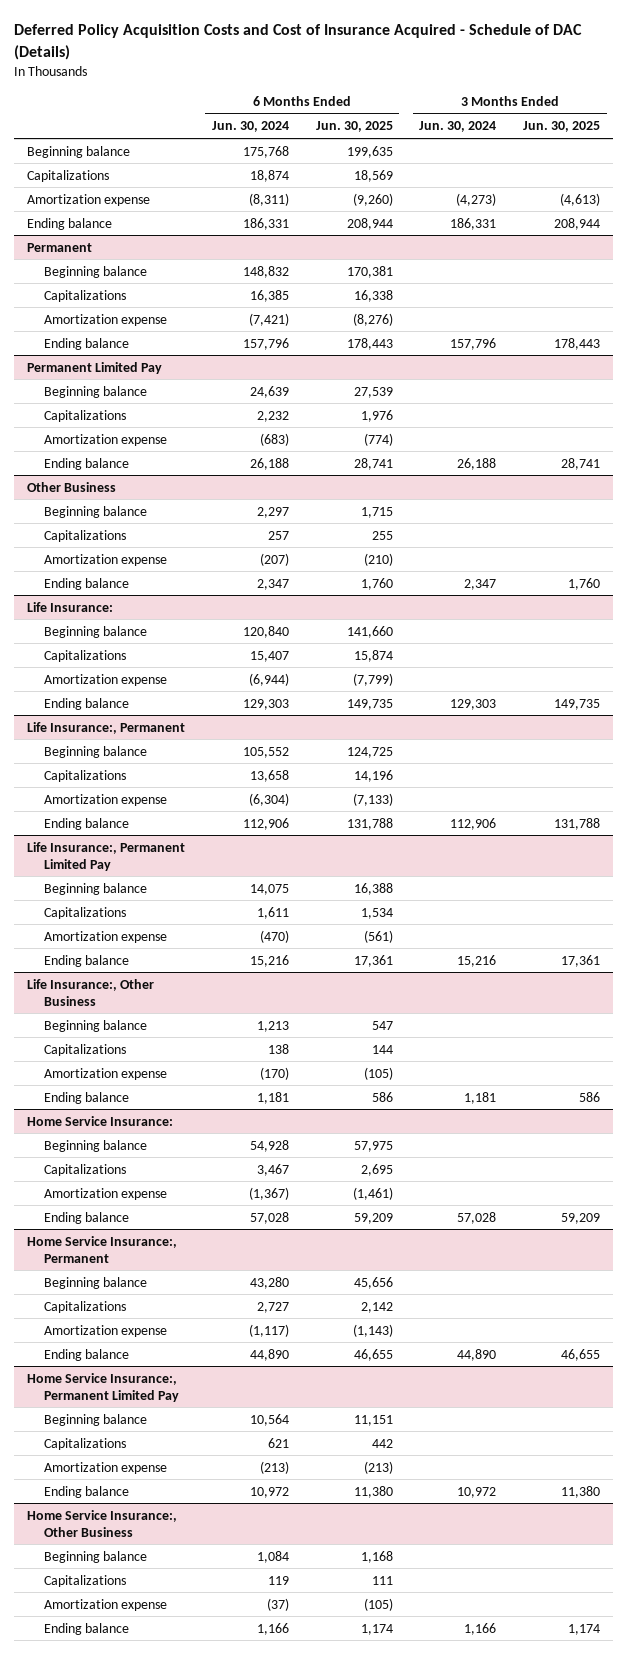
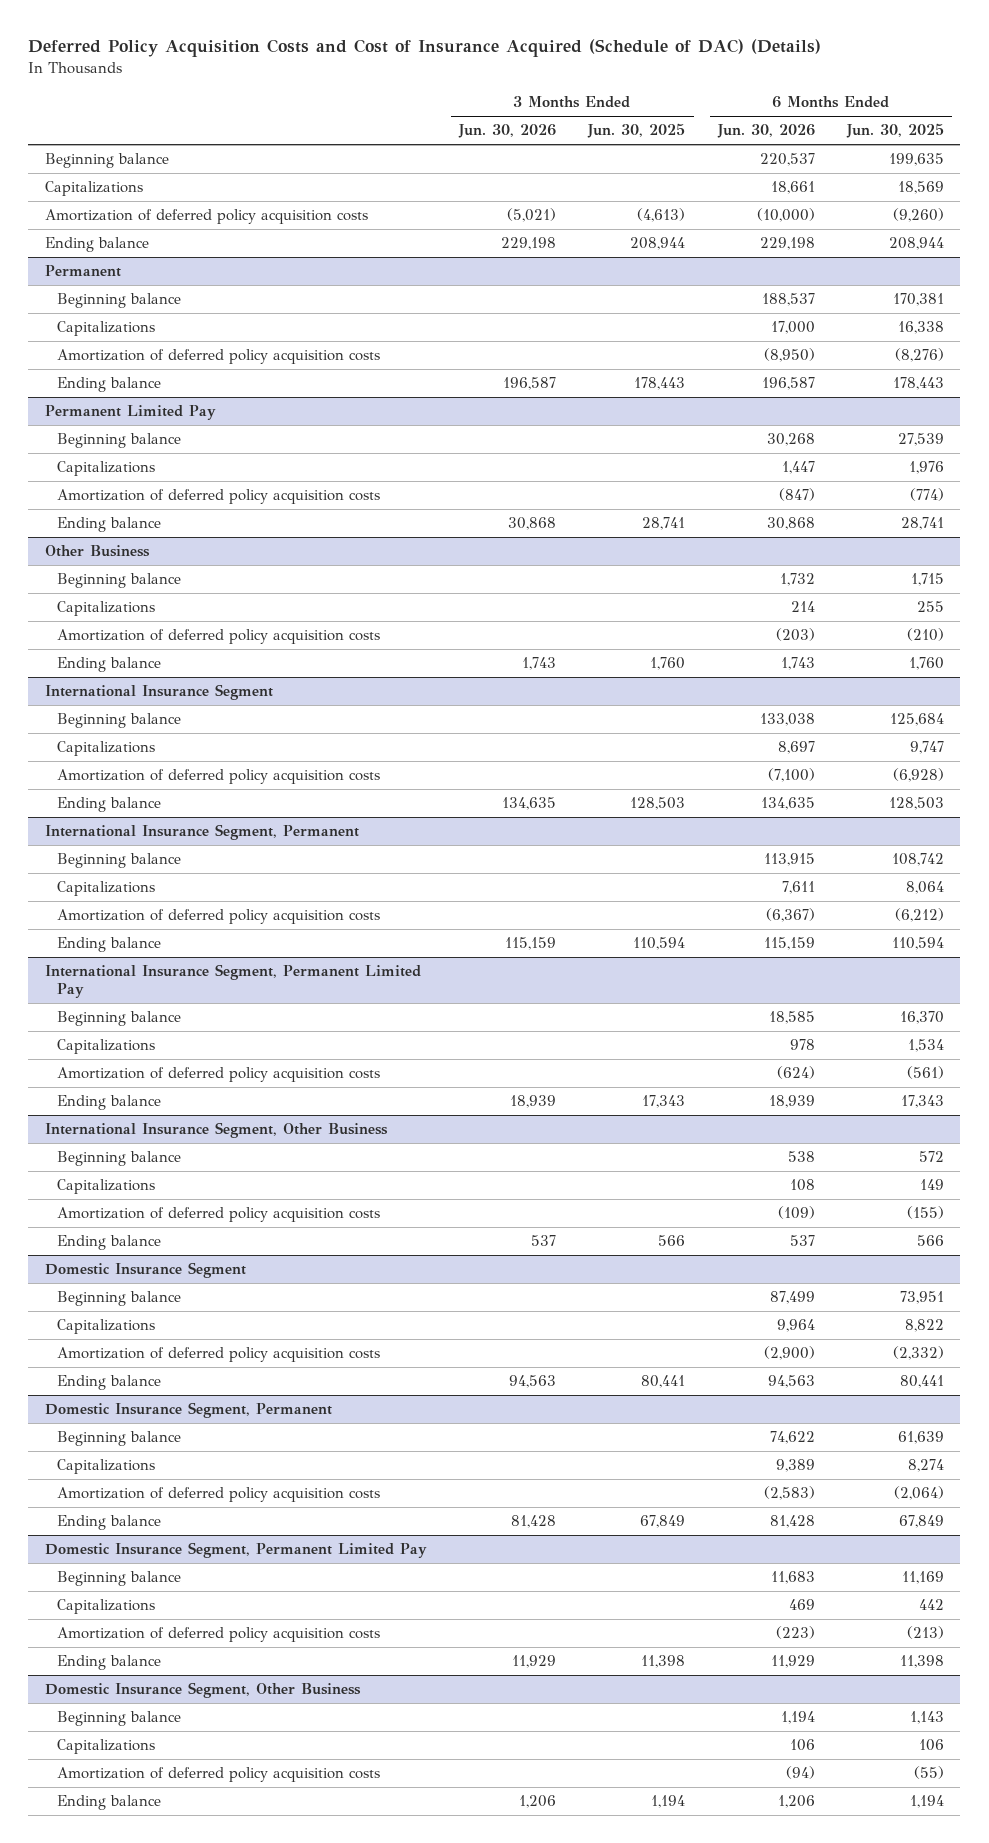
- Deferred Policy Acquisition Costs and Cost of Insurance Acquired - Schedule of DAC (Details)
+ Deferred Policy Acquisition Costs and Cost of Insurance Acquired (Schedule of DAC) (Details)
- | 6 Months Ended Jun. 30, 2024 | 6 Months Ended Jun. 30, 2025 | 3 Months Ended Jun. 30, 2024 | 3 Months Ended Jun. 30, 2025
+ | 3 Months Ended Jun. 30, 2026 | 3 Months Ended Jun. 30, 2025 | 6 Months Ended Jun. 30, 2026 | 6 Months Ended Jun. 30, 2025
- Amortization expense | (8,311) | (9,260) | (4,273) | (4,613)
+ Amortization of deferred policy acquisition costs | (5,021) | (4,613) | (10,000) | (9,260)
@ Permanent
- Amortization expense | (7,421) | (8,276) | |
+ Amortization of deferred policy acquisition costs | | | (8,950) | (8,276)
@ Permanent Limited Pay
- Amortization expense | (683) | (774) | |
+ Amortization of deferred policy acquisition costs | | | (847) | (774)
@ Other Business
- Amortization expense | (207) | (210) | |
+ Amortization of deferred policy acquisition costs | | | (203) | (210)
- Life Insurance:
- Beginning balance | 120,840 | 141,660 | |
- Capitalizations | 15,407 | 15,874 | |
- Amortization expense | (6,944) | (7,799) | |
- Ending balance | 129,303 | 149,735 | 129,303 | 149,735
- Life Insurance:, Permanent
- Beginning balance | 105,552 | 124,725 | |
- Capitalizations | 13,658 | 14,196 | |
- Amortization expense | (6,304) | (7,133) | |
- Ending balance | 112,906 | 131,788 | 112,906 | 131,788
- Life Insurance:, Permanent Limited Pay
- Beginning balance | 14,075 | 16,388 | |
+ International Insurance Segment
+ Beginning balance | | | 133,038 | 125,684
+ Capitalizations | | | 8,697 | 9,747
+ Amortization of deferred policy acquisition costs | | | (7,100) | (6,928)
+ Ending balance | 134,635 | 128,503 | 134,635 | 128,503
+ International Insurance Segment, Permanent
+ Beginning balance | | | 113,915 | 108,742
+ Capitalizations | | | 7,611 | 8,064
+ Amortization of deferred policy acquisition costs | | | (6,367) | (6,212)
+ Ending balance | 115,159 | 110,594 | 115,159 | 110,594
+ International Insurance Segment, Permanent Limited Pay
+ Beginning balance | | | 18,585 | 16,370
- Amortization expense | (470) | (561) | |
- Ending balance | 15,216 | 17,361 | 15,216 | 17,361
- Life Insurance:, Other Business
- Beginning balance | 1,213 | 547 | |
- Capitalizations | 138 | 144 | |
- Amortization expense | (170) | (105) | |
- Ending balance | 1,181 | 586 | 1,181 | 586
- Home Service Insurance:
- Beginning balance | 54,928 | 57,975 | |
- Capitalizations | 3,467 | 2,695 | |
- Amortization expense | (1,367) | (1,461) | |
- Ending balance | 57,028 | 59,209 | 57,028 | 59,209
- Home Service Insurance:, Permanent
- Beginning balance | 43,280 | 45,656 | |
- Capitalizations | 2,727 | 2,142 | |
- Amortization expense | (1,117) | (1,143) | |
- Ending balance | 44,890 | 46,655 | 44,890 | 46,655
- Home Service Insurance:, Permanent Limited Pay
- Beginning balance | 10,564 | 11,151 | |
+ Amortization of deferred policy acquisition costs | | | (624) | (561)
+ Ending balance | 18,939 | 17,343 | 18,939 | 17,343
+ International Insurance Segment, Other Business
+ Beginning balance | | | 538 | 572
+ Capitalizations | | | 108 | 149
+ Amortization of deferred policy acquisition costs | | | (109) | (155)
+ Ending balance | 537 | 566 | 537 | 566
+ Domestic Insurance Segment
+ Beginning balance | | | 87,499 | 73,951
+ Capitalizations | | | 9,964 | 8,822
+ Amortization of deferred policy acquisition costs | | | (2,900) | (2,332)
+ Ending balance | 94,563 | 80,441 | 94,563 | 80,441
+ Domestic Insurance Segment, Permanent
+ Beginning balance | | | 74,622 | 61,639
+ Capitalizations | | | 9,389 | 8,274
+ Amortization of deferred policy acquisition costs | | | (2,583) | (2,064)
+ Ending balance | 81,428 | 67,849 | 81,428 | 67,849
+ Domestic Insurance Segment, Permanent Limited Pay
+ Beginning balance | | | 11,683 | 11,169
- Amortization expense | (213) | (213) | |
- Ending balance | 10,972 | 11,380 | 10,972 | 11,380
- Home Service Insurance:, Other Business
- Beginning balance | 1,084 | 1,168 | |
- Capitalizations | 119 | 111 | |
- Amortization expense | (37) | (105) | |
- Ending balance | 1,166 | 1,174 | 1,166 | 1,174
+ Amortization of deferred policy acquisition costs | | | (223) | (213)
+ Ending balance | 11,929 | 11,398 | 11,929 | 11,398
+ Domestic Insurance Segment, Other Business
+ Beginning balance | | | 1,194 | 1,143
+ Capitalizations | | | 106 | 106
+ Amortization of deferred policy acquisition costs | | | (94) | (55)
+ Ending balance | 1,206 | 1,194 | 1,206 | 1,194

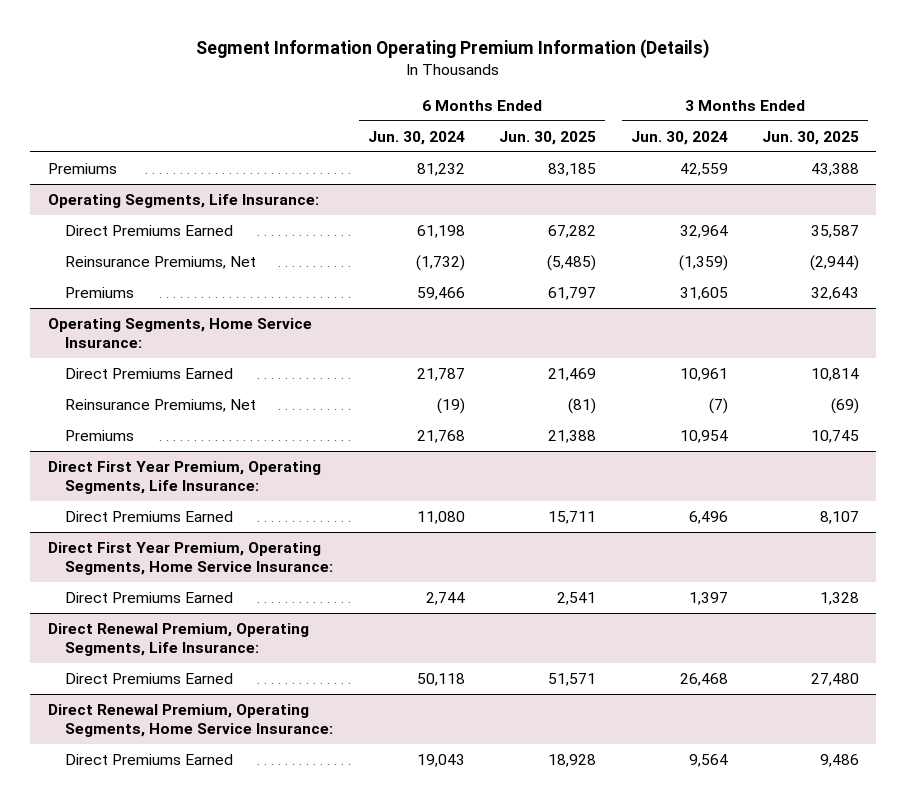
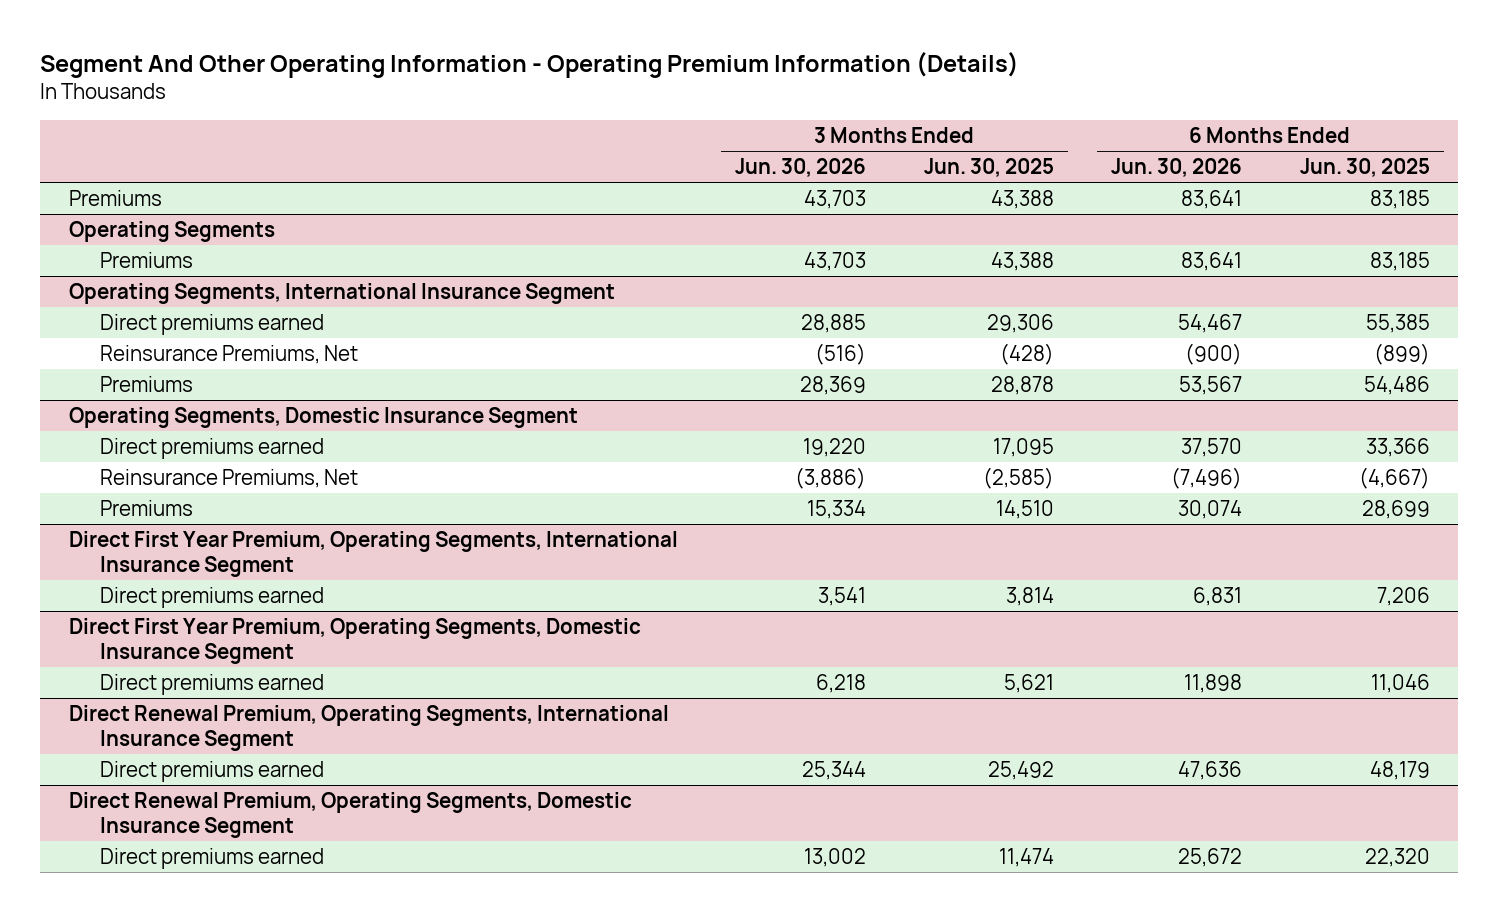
- Segment Information Operating Premium Information (Details)
+ Segment And Other Operating Information - Operating Premium Information (Details)
- | 6 Months Ended Jun. 30, 2024 | 6 Months Ended Jun. 30, 2025 | 3 Months Ended Jun. 30, 2024 | 3 Months Ended Jun. 30, 2025
+ | 3 Months Ended Jun. 30, 2026 | 3 Months Ended Jun. 30, 2025 | 6 Months Ended Jun. 30, 2026 | 6 Months Ended Jun. 30, 2025
- Operating Segments, Life Insurance:
- Direct Premiums Earned | 61,198 | 67,282 | 32,964 | 35,587
- Reinsurance Premiums, Net | (1,732) | (5,485) | (1,359) | (2,944)
- Premiums | 59,466 | 61,797 | 31,605 | 32,643
- Operating Segments, Home Service Insurance:
- Direct Premiums Earned | 21,787 | 21,469 | 10,961 | 10,814
- Reinsurance Premiums, Net | (19) | (81) | (7) | (69)
- Premiums | 21,768 | 21,388 | 10,954 | 10,745
- Direct First Year Premium, Operating Segments, Life Insurance:
- Direct Premiums Earned | 11,080 | 15,711 | 6,496 | 8,107
- Direct First Year Premium, Operating Segments, Home Service Insurance:
- Direct Premiums Earned | 2,744 | 2,541 | 1,397 | 1,328
- Direct Renewal Premium, Operating Segments, Life Insurance:
- Direct Premiums Earned | 50,118 | 51,571 | 26,468 | 27,480
- Direct Renewal Premium, Operating Segments, Home Service Insurance:
- Direct Premiums Earned | 19,043 | 18,928 | 9,564 | 9,486
+ Operating Segments
+ Premiums | 43,703 | 43,388 | 83,641 | 83,185
+ Operating Segments, International Insurance Segment
+ Direct premiums earned | 28,885 | 29,306 | 54,467 | 55,385
+ Reinsurance Premiums, Net | (516) | (428) | (900) | (899)
+ Premiums | 28,369 | 28,878 | 53,567 | 54,486
+ Operating Segments, Domestic Insurance Segment
+ Direct premiums earned | 19,220 | 17,095 | 37,570 | 33,366
+ Reinsurance Premiums, Net | (3,886) | (2,585) | (7,496) | (4,667)
+ Premiums | 15,334 | 14,510 | 30,074 | 28,699
+ Direct First Year Premium, Operating Segments, International Insurance Segment
+ Direct premiums earned | 3,541 | 3,814 | 6,831 | 7,206
+ Direct First Year Premium, Operating Segments, Domestic Insurance Segment
+ Direct premiums earned | 6,218 | 5,621 | 11,898 | 11,046
+ Direct Renewal Premium, Operating Segments, International Insurance Segment
+ Direct premiums earned | 25,344 | 25,492 | 47,636 | 48,179
+ Direct Renewal Premium, Operating Segments, Domestic Insurance Segment
+ Direct premiums earned | 13,002 | 11,474 | 25,672 | 22,320

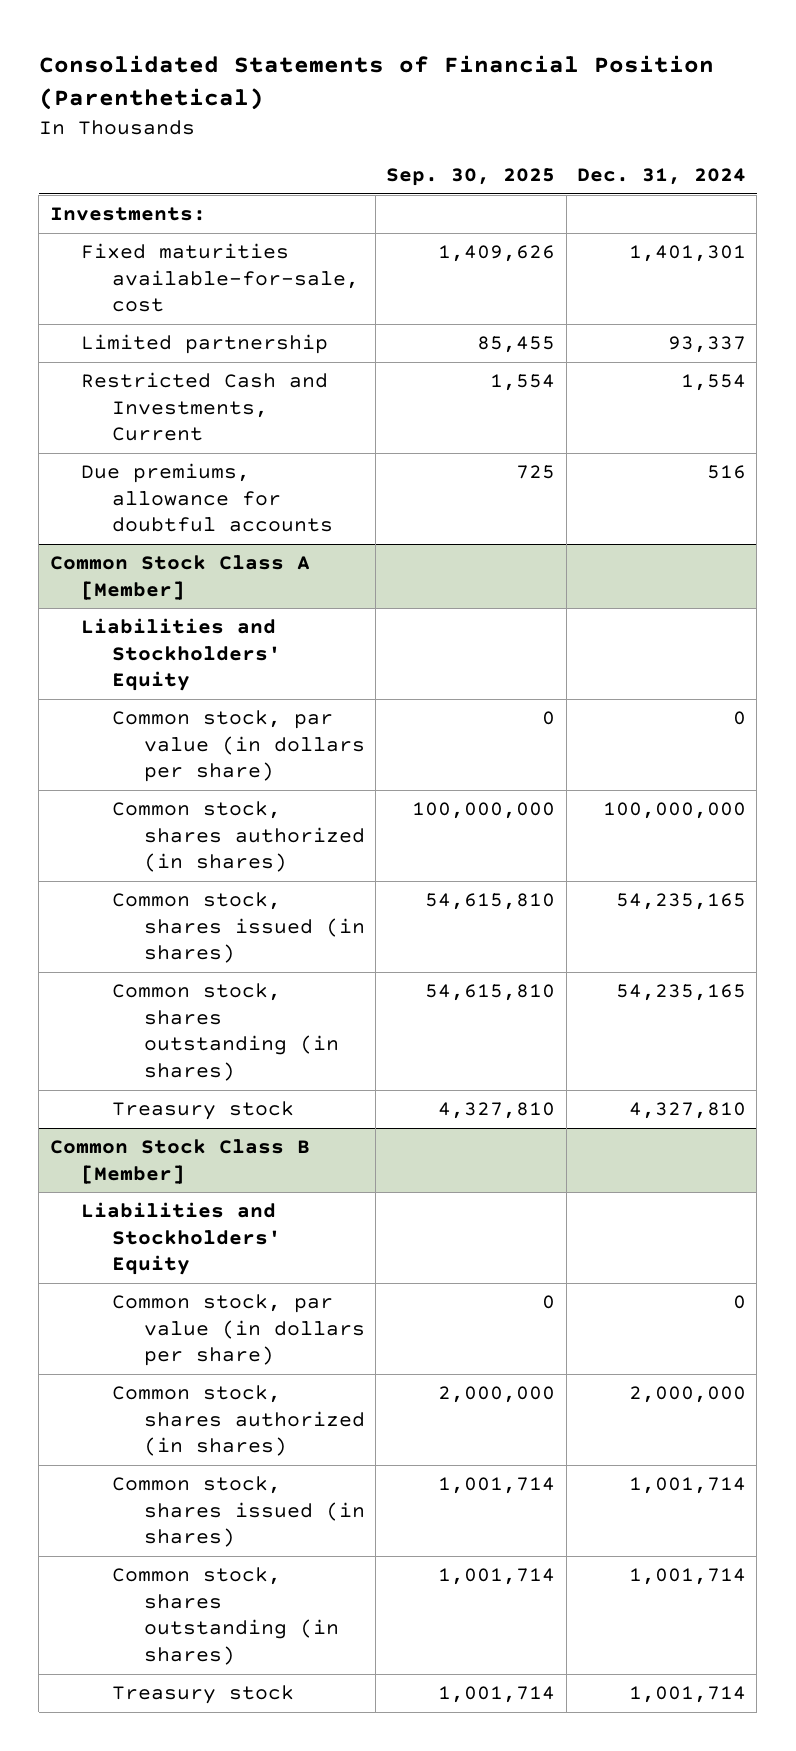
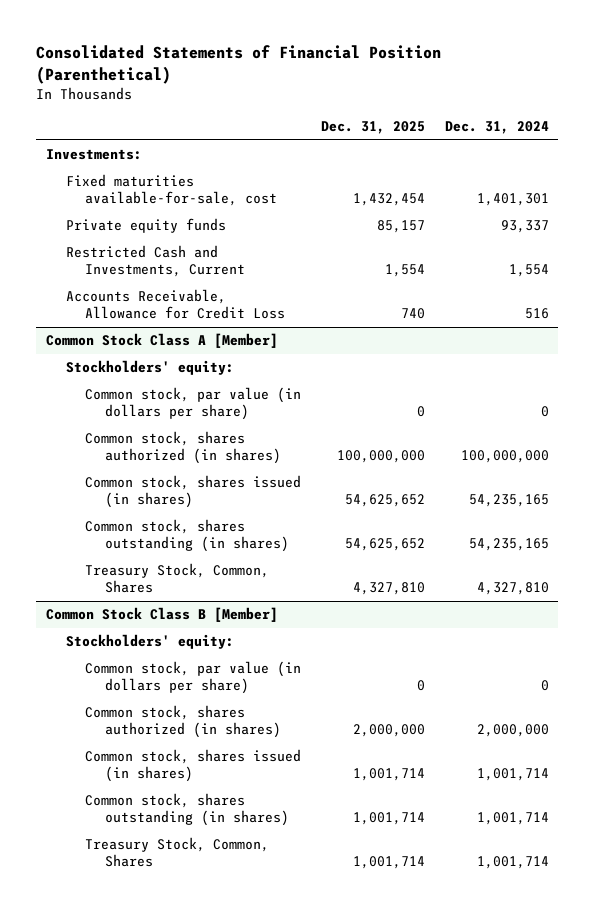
- | Sep. 30, 2025 | Dec. 31, 2024
+ | Dec. 31, 2025 | Dec. 31, 2024
- Limited partnership | 85,455 | 93,337
+ Private equity funds | 85,157 | 93,337
- Due premiums, allowance for doubtful accounts | 725 | 516
+ Accounts Receivable, Allowance for Credit Loss | 740 | 516
@ Common Stock Class A [Member]
- Liabilities and Stockholders' Equity
+ Stockholders' equity:
- Treasury stock | 4,327,810 | 4,327,810
+ Treasury Stock, Common, Shares | 4,327,810 | 4,327,810
@ Common Stock Class B [Member]
- Liabilities and Stockholders' Equity
+ Stockholders' equity:
- Treasury stock | 1,001,714 | 1,001,714
+ Treasury Stock, Common, Shares | 1,001,714 | 1,001,714

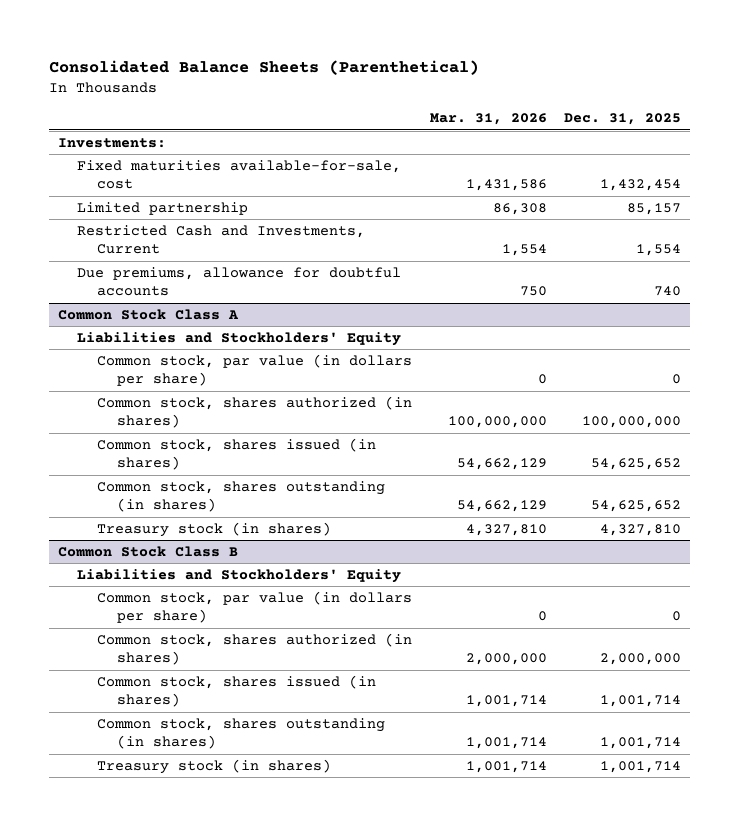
- Consolidated Statements of Financial Position (Parenthetical)
+ Consolidated Balance Sheets (Parenthetical)
- | Dec. 31, 2025 | Dec. 31, 2024
+ | Mar. 31, 2026 | Dec. 31, 2025
- Private equity funds | 85,157 | 93,337
+ Limited partnership | 86,308 | 85,157
- Accounts Receivable, Allowance for Credit Loss | 740 | 516
- Common Stock Class A [Member]
- Stockholders' equity:
+ Due premiums, allowance for doubtful accounts | 750 | 740
+ Common Stock Class A
+ Liabilities and Stockholders' Equity
- Treasury Stock, Common, Shares | 4,327,810 | 4,327,810
- Common Stock Class B [Member]
- Stockholders' equity:
+ Treasury stock (in shares) | 4,327,810 | 4,327,810
+ Common Stock Class B
+ Liabilities and Stockholders' Equity
- Treasury Stock, Common, Shares | 1,001,714 | 1,001,714
+ Treasury stock (in shares) | 1,001,714 | 1,001,714

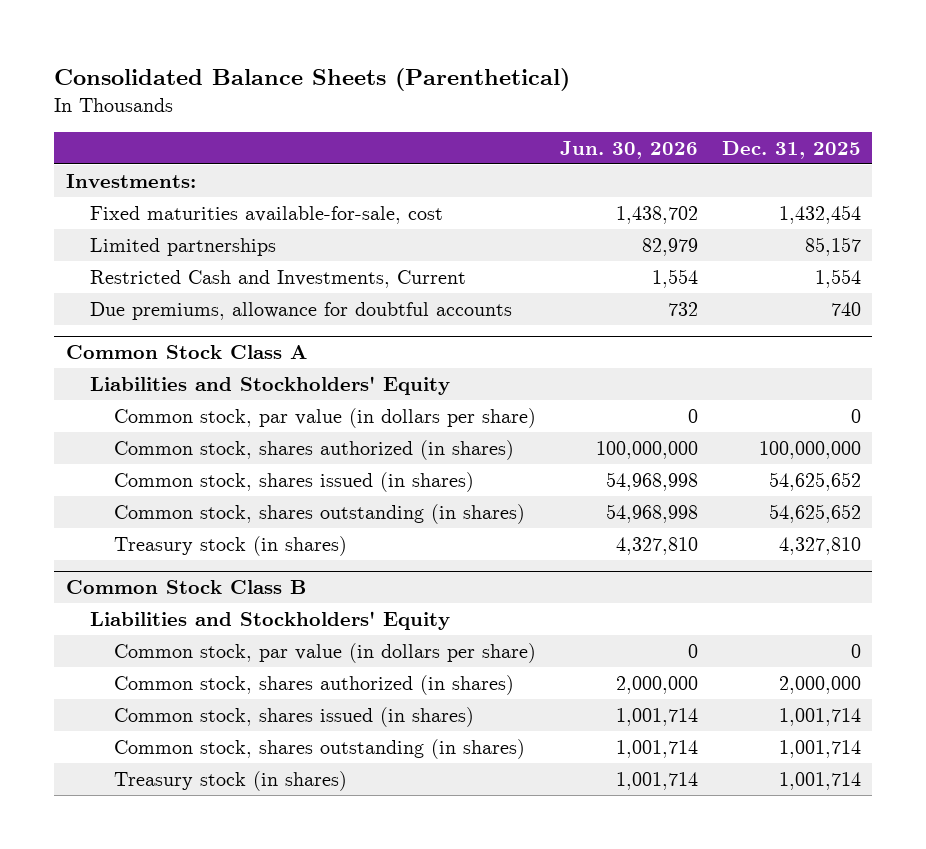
- | Mar. 31, 2026 | Dec. 31, 2025
+ | Jun. 30, 2026 | Dec. 31, 2025
- Limited partnership | 86,308 | 85,157
+ Limited partnerships | 82,979 | 85,157

